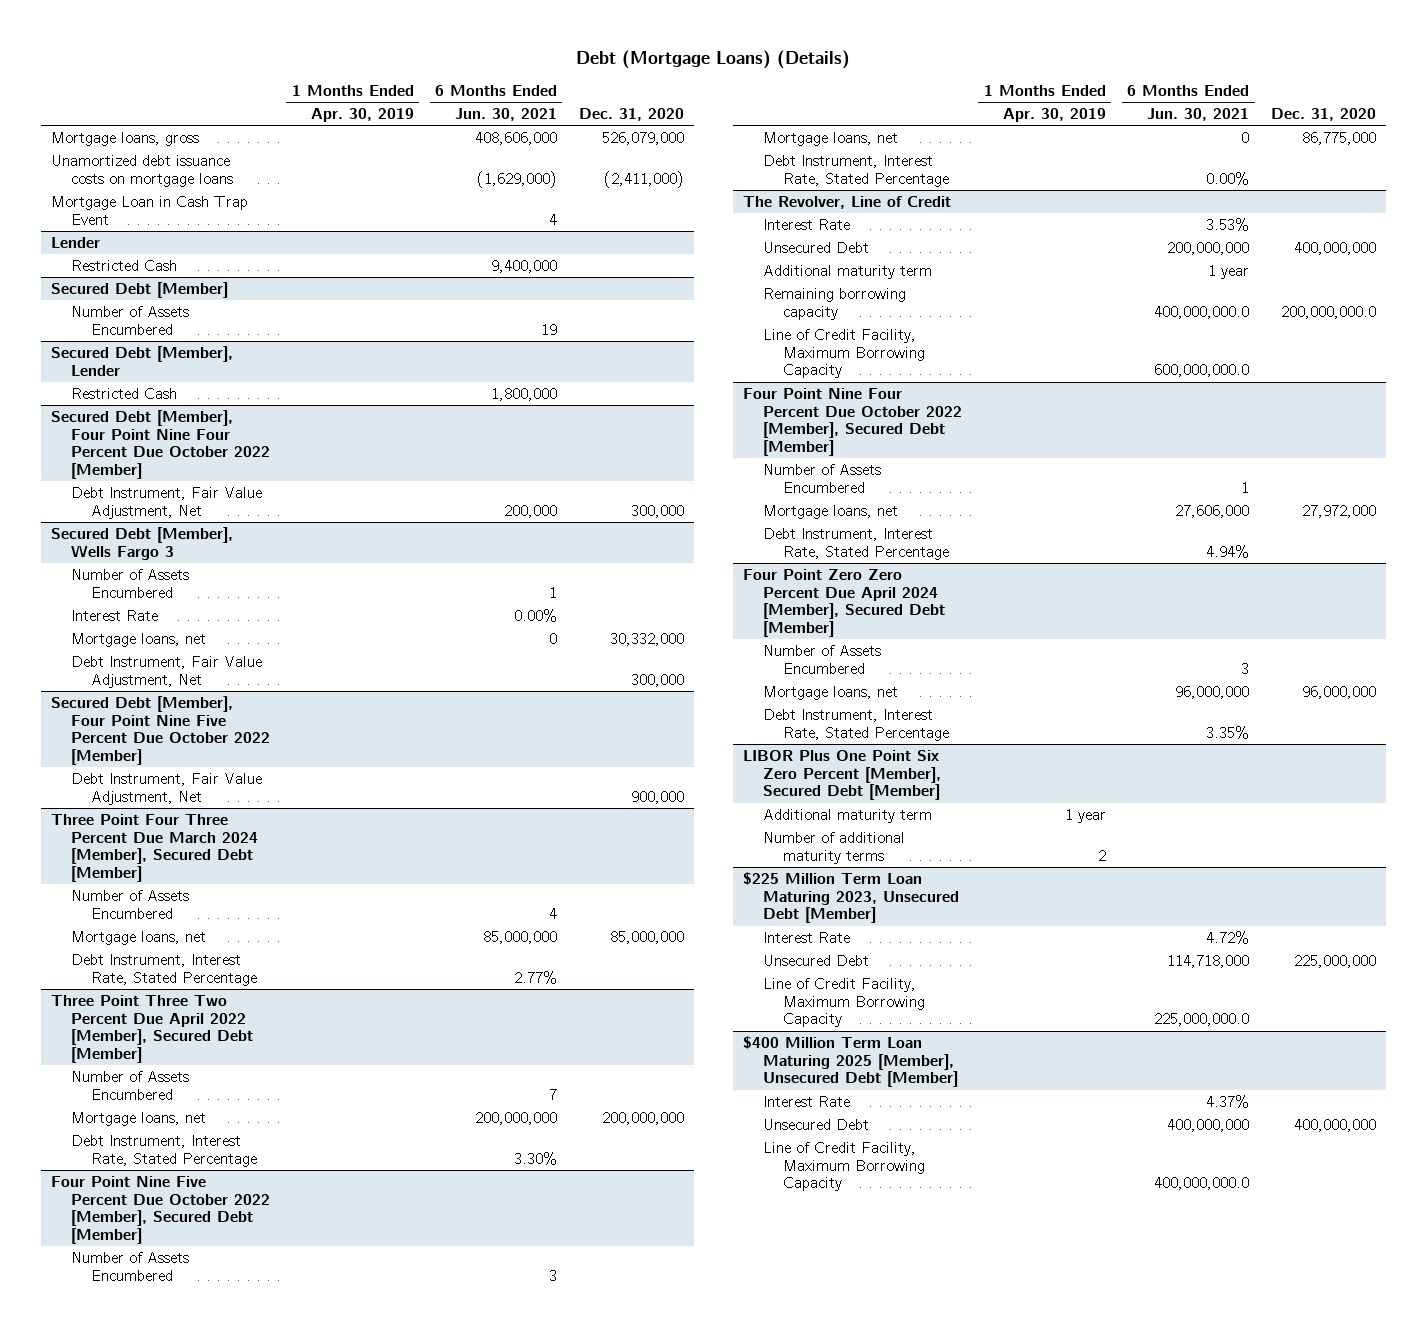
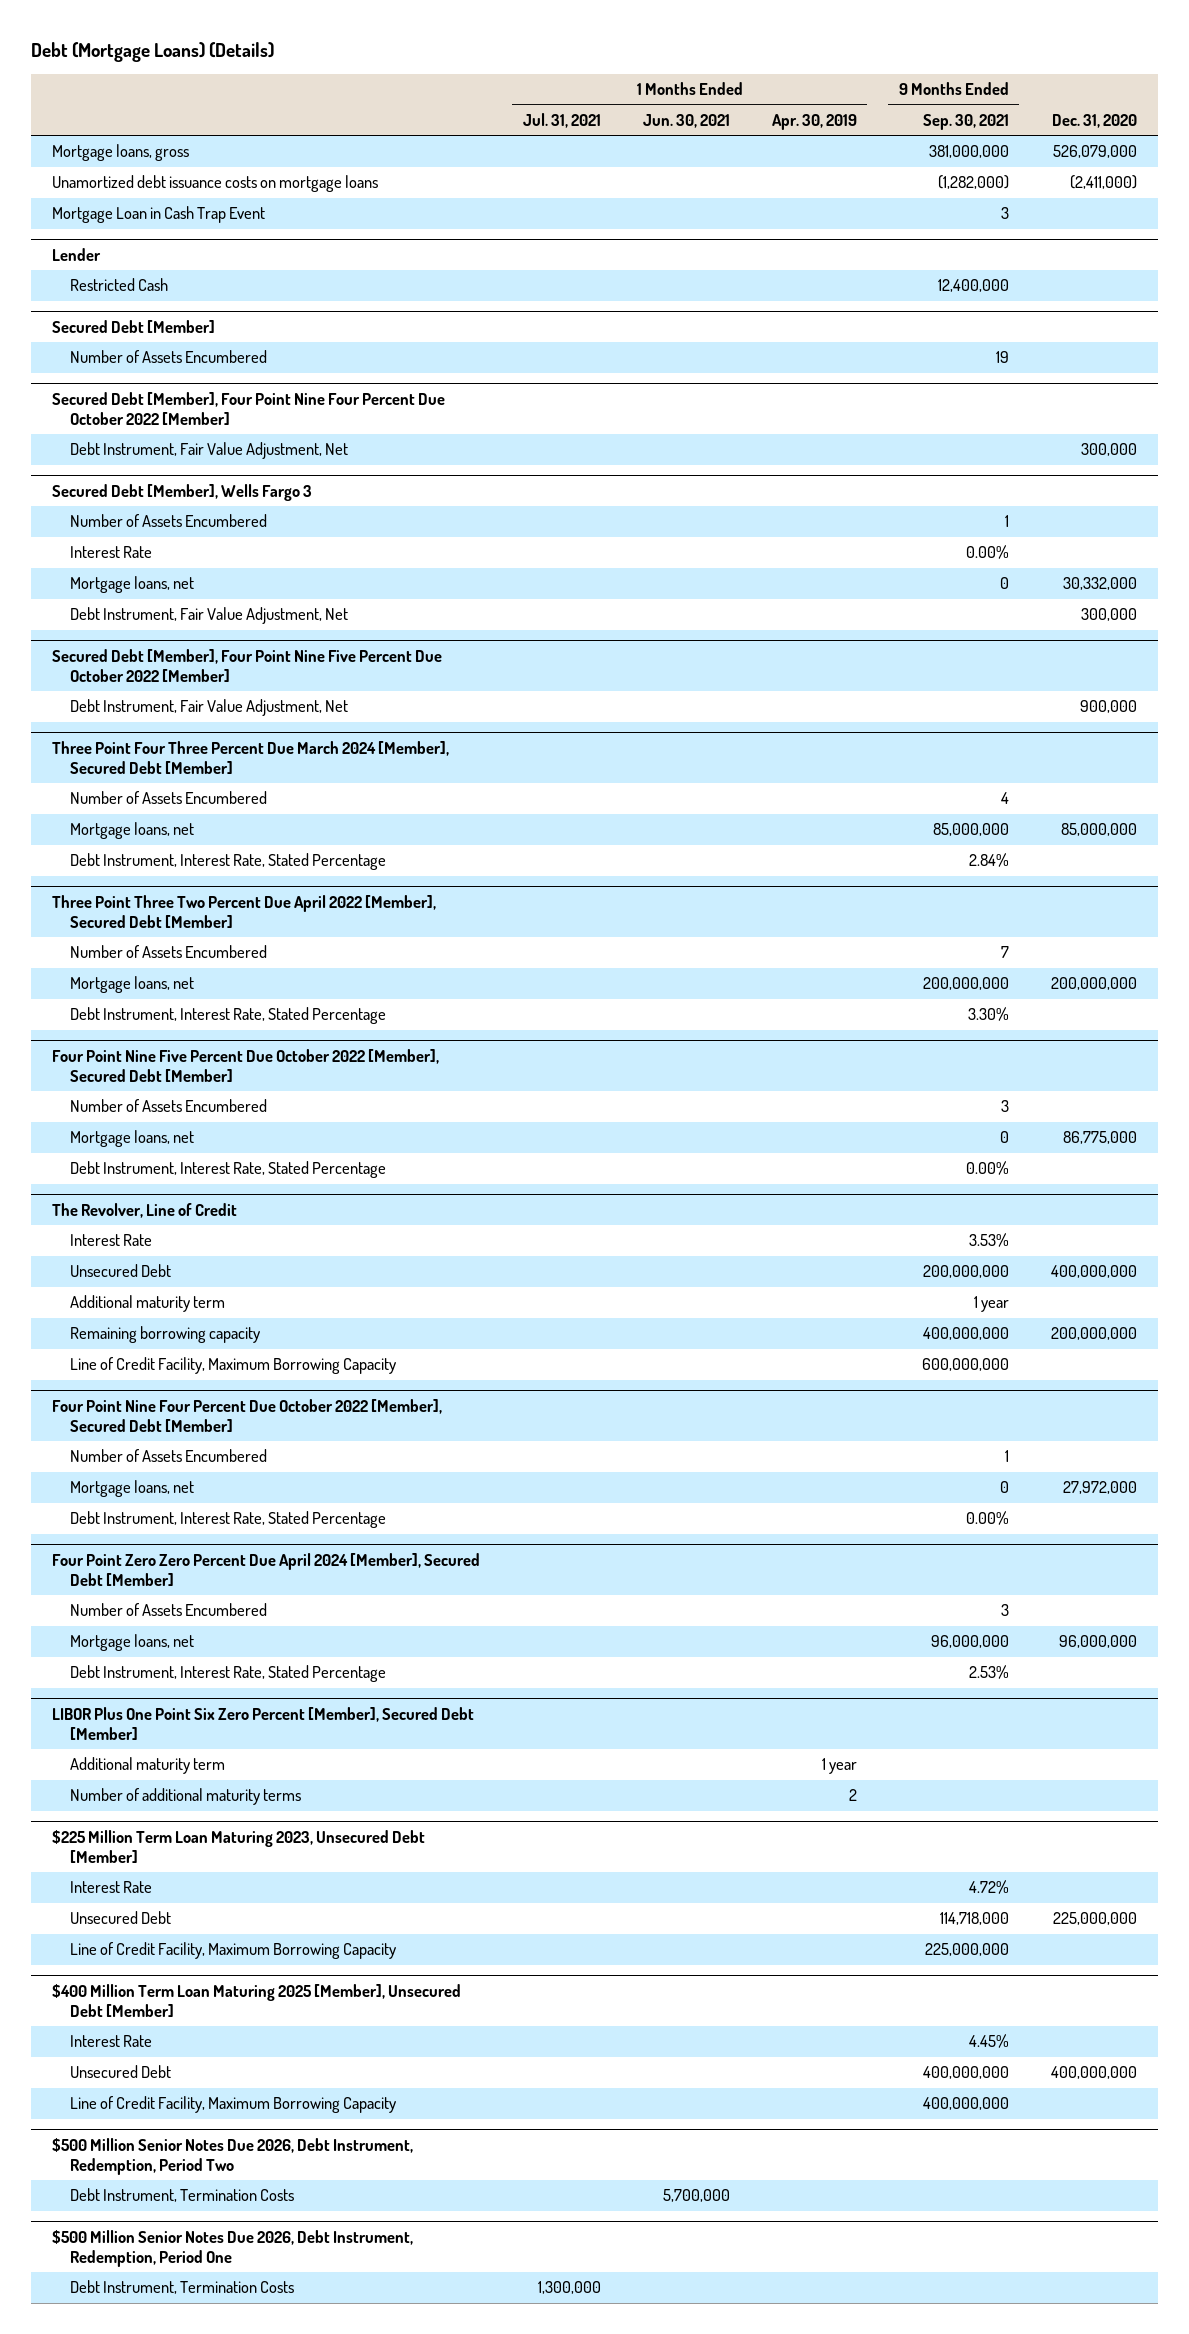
- | 1 Months Ended Apr. 30, 2019 | 6 Months Ended Jun. 30, 2021 | Dec. 31, 2020
+ | 1 Months Ended Jul. 31, 2021 | 1 Months Ended Jun. 30, 2021 | 1 Months Ended Apr. 30, 2019 | 9 Months Ended Sep. 30, 2021 | Dec. 31, 2020
- Secured Debt [Member], Lender
- Restricted Cash | | 1,800,000 |
@ The Revolver, Line of Credit
- Remaining borrowing capacity | | 400,000,000.0 | 200,000,000.0
+ Remaining borrowing capacity | | | | 400,000,000 | 200,000,000
+ $500 Million Senior Notes Due 2026, Debt Instrument, Redemption, Period Two
+ Debt Instrument, Termination Costs | | 5,700,000 | | |
+ $500 Million Senior Notes Due 2026, Debt Instrument, Redemption, Period One
+ Debt Instrument, Termination Costs | 1,300,000 | | | |

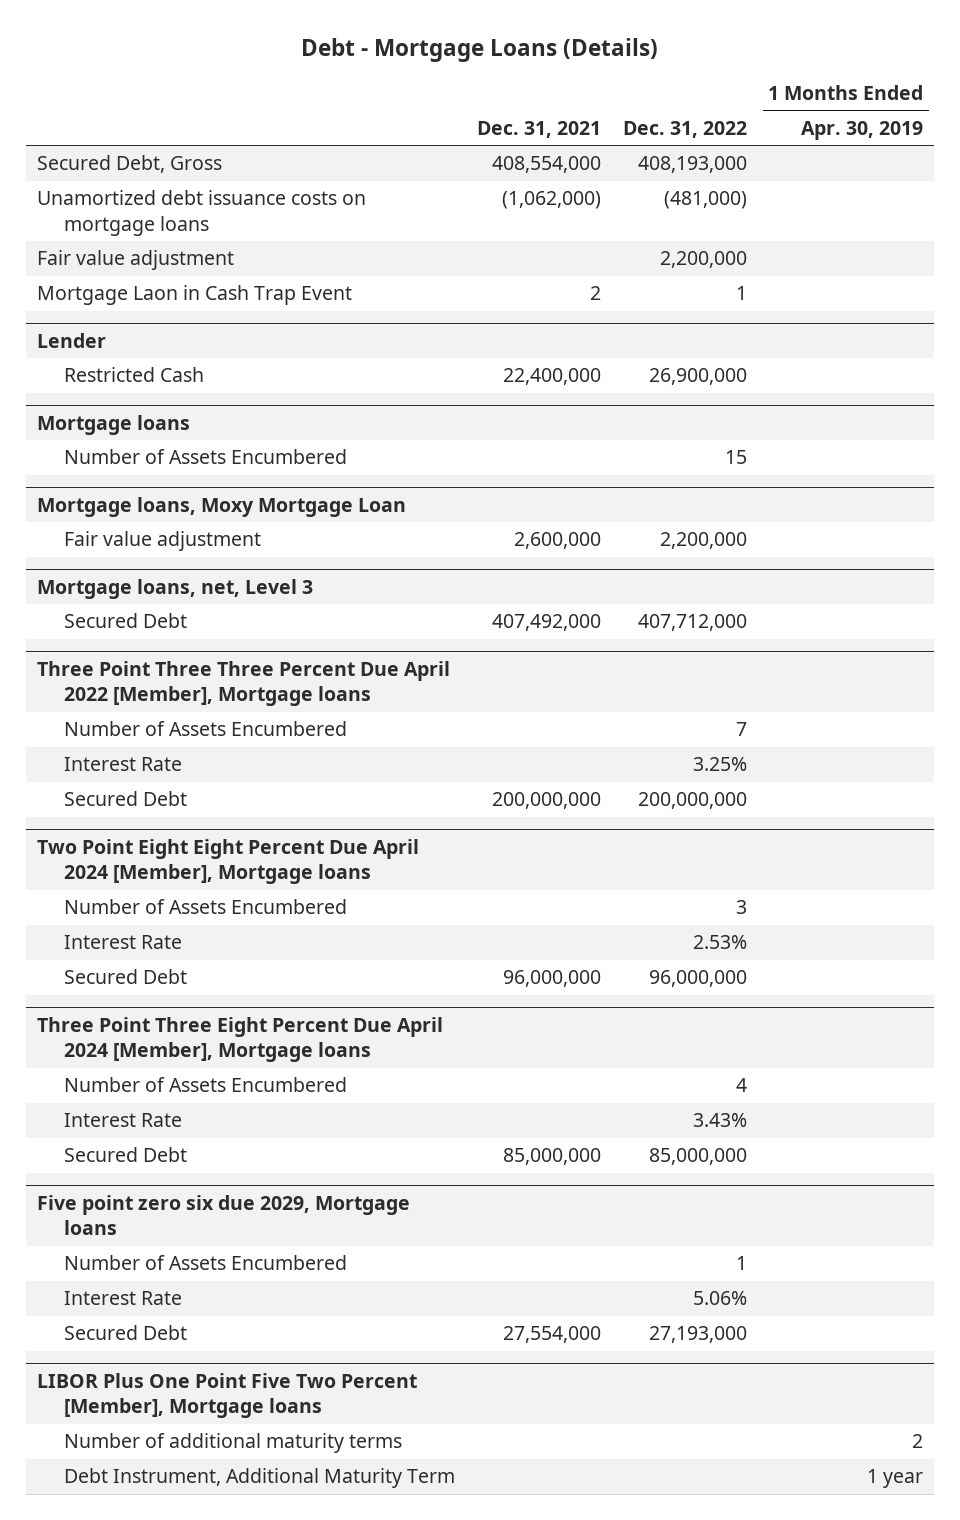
- Debt (Mortgage Loans) (Details)
+ Debt - Mortgage Loans (Details)
- | 1 Months Ended Jul. 31, 2021 | 1 Months Ended Jun. 30, 2021 | 1 Months Ended Apr. 30, 2019 | 9 Months Ended Sep. 30, 2021 | Dec. 31, 2020
+ | Dec. 31, 2021 | Dec. 31, 2022 | 1 Months Ended Apr. 30, 2019
- Mortgage loans, gross | | | | 381,000,000 | 526,079,000
+ Secured Debt, Gross | 408,554,000 | 408,193,000 |
- Mortgage Loan in Cash Trap Event | | | | 3 |
+ Fair value adjustment | | 2,200,000 |
+ Mortgage Laon in Cash Trap Event | 2 | 1 |
- Secured Debt [Member]
+ Mortgage loans
- Secured Debt [Member], Four Point Nine Four Percent Due October 2022 [Member]
- Debt Instrument, Fair Value Adjustment, Net | | | | | 300,000
- Secured Debt [Member], Wells Fargo 3
- Number of Assets Encumbered | | | | 1 |
- Interest Rate | | | | 0.00% |
- Mortgage loans, net | | | | 0 | 30,332,000
- Debt Instrument, Fair Value Adjustment, Net | | | | | 300,000
- Secured Debt [Member], Four Point Nine Five Percent Due October 2022 [Member]
- Debt Instrument, Fair Value Adjustment, Net | | | | | 900,000
- Three Point Four Three Percent Due March 2024 [Member], Secured Debt [Member]
- Number of Assets Encumbered | | | | 4 |
- Mortgage loans, net | | | | 85,000,000 | 85,000,000
- Debt Instrument, Interest Rate, Stated Percentage | | | | 2.84% |
- Three Point Three Two Percent Due April 2022 [Member], Secured Debt [Member]
+ Mortgage loans, Moxy Mortgage Loan
+ Fair value adjustment | 2,600,000 | 2,200,000 |
+ Mortgage loans, net, Level 3
+ Secured Debt | 407,492,000 | 407,712,000 |
+ Three Point Three Three Percent Due April 2022 [Member], Mortgage loans
- Mortgage loans, net | | | | 200,000,000 | 200,000,000
- Debt Instrument, Interest Rate, Stated Percentage | | | | 3.30% |
- Four Point Nine Five Percent Due October 2022 [Member], Secured Debt [Member]
- Number of Assets Encumbered | | | | 3 |
- Mortgage loans, net | | | | 0 | 86,775,000
- Debt Instrument, Interest Rate, Stated Percentage | | | | 0.00% |
- The Revolver, Line of Credit
- Interest Rate | | | | 3.53% |
- Unsecured Debt | | | | 200,000,000 | 400,000,000
- Additional maturity term | | | | 1 year |
- Remaining borrowing capacity | | | | 400,000,000 | 200,000,000
- Line of Credit Facility, Maximum Borrowing Capacity | | | | 600,000,000 |
- Four Point Nine Four Percent Due October 2022 [Member], Secured Debt [Member]
- Number of Assets Encumbered | | | | 1 |
- Mortgage loans, net | | | | 0 | 27,972,000
- Debt Instrument, Interest Rate, Stated Percentage | | | | 0.00% |
- Four Point Zero Zero Percent Due April 2024 [Member], Secured Debt [Member]
- Number of Assets Encumbered | | | | 3 |
- Mortgage loans, net | | | | 96,000,000 | 96,000,000
- Debt Instrument, Interest Rate, Stated Percentage | | | | 2.53% |
- LIBOR Plus One Point Six Zero Percent [Member], Secured Debt [Member]
- Additional maturity term | | | 1 year | |
+ Interest Rate | | 3.25% |
+ Secured Debt | 200,000,000 | 200,000,000 |
+ Two Point Eight Eight Percent Due April 2024 [Member], Mortgage loans
+ Number of Assets Encumbered | | 3 |
+ Interest Rate | | 2.53% |
+ Secured Debt | 96,000,000 | 96,000,000 |
+ Three Point Three Eight Percent Due April 2024 [Member], Mortgage loans
+ Number of Assets Encumbered | | 4 |
+ Interest Rate | | 3.43% |
+ Secured Debt | 85,000,000 | 85,000,000 |
+ Five point zero six due 2029, Mortgage loans
+ Number of Assets Encumbered | | 1 |
+ Interest Rate | | 5.06% |
+ Secured Debt | 27,554,000 | 27,193,000 |
+ LIBOR Plus One Point Five Two Percent [Member], Mortgage loans
- $225 Million Term Loan Maturing 2023, Unsecured Debt [Member]
- Interest Rate | | | | 4.72% |
- Unsecured Debt | | | | 114,718,000 | 225,000,000
- Line of Credit Facility, Maximum Borrowing Capacity | | | | 225,000,000 |
- $400 Million Term Loan Maturing 2025 [Member], Unsecured Debt [Member]
- Interest Rate | | | | 4.45% |
- Unsecured Debt | | | | 400,000,000 | 400,000,000
- Line of Credit Facility, Maximum Borrowing Capacity | | | | 400,000,000 |
- $500 Million Senior Notes Due 2026, Debt Instrument, Redemption, Period Two
- Debt Instrument, Termination Costs | | 5,700,000 | | |
- $500 Million Senior Notes Due 2026, Debt Instrument, Redemption, Period One
- Debt Instrument, Termination Costs | 1,300,000 | | | |
+ Debt Instrument, Additional Maturity Term | | | 1 year

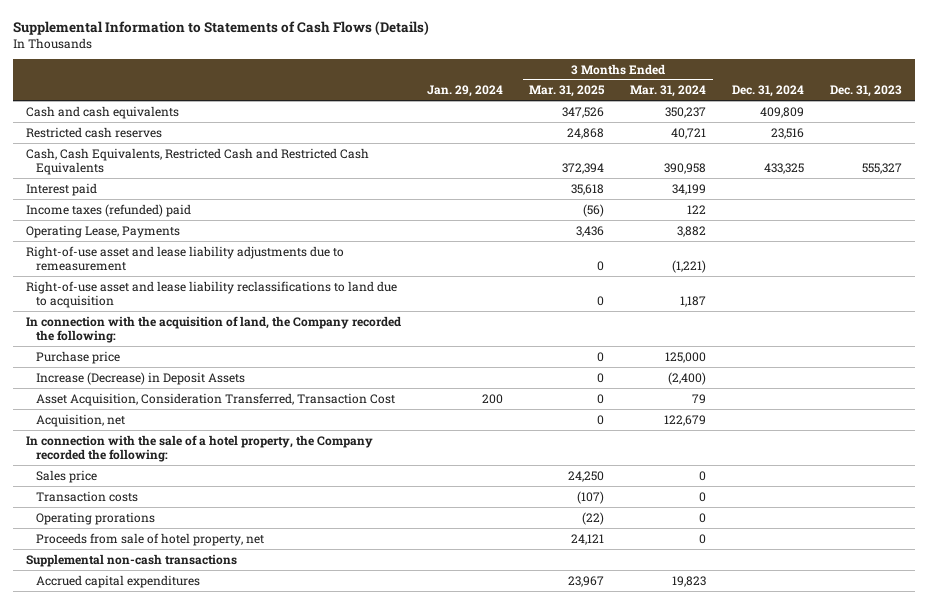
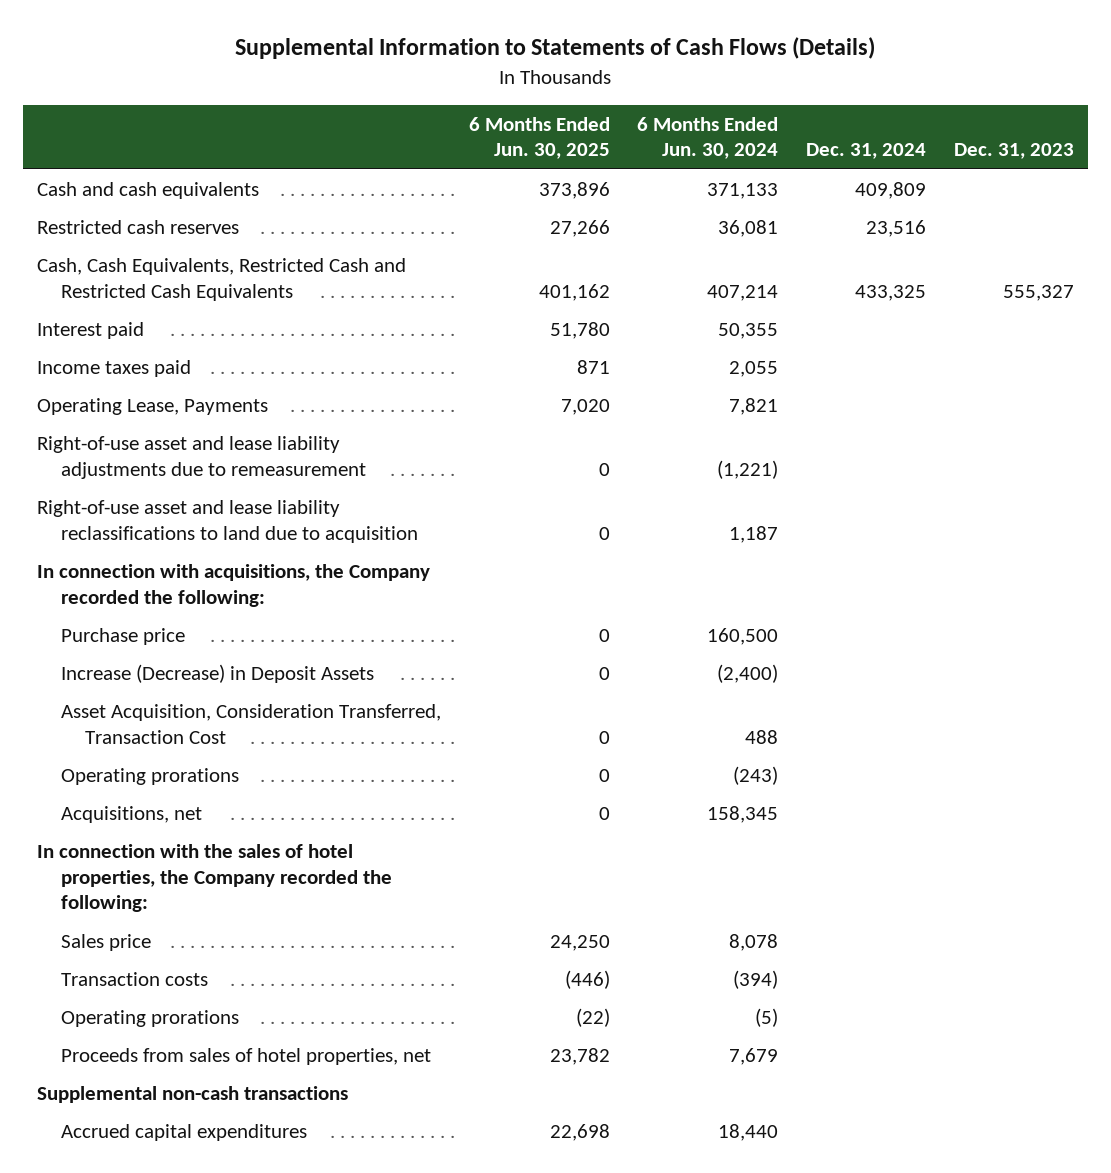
- | Jan. 29, 2024 | 3 Months Ended Mar. 31, 2025 | 3 Months Ended Mar. 31, 2024 | Dec. 31, 2024 | Dec. 31, 2023
+ | 6 Months Ended Jun. 30, 2025 | 6 Months Ended Jun. 30, 2024 | Dec. 31, 2024 | Dec. 31, 2023
- Income taxes (refunded) paid | | (56) | 122 | |
+ Income taxes paid | 871 | 2,055 | |
- In connection with the acquisition of land, the Company recorded the following:
+ In connection with acquisitions, the Company recorded the following:
- Acquisition, net | | 0 | 122,679 | |
- In connection with the sale of a hotel property, the Company recorded the following:
+ Operating prorations | 0 | (243) | |
+ Acquisitions, net | 0 | 158,345 | |
+ In connection with the sales of hotel properties, the Company recorded the following:
- Proceeds from sale of hotel property, net | | 24,121 | 0 | |
+ Proceeds from sales of hotel properties, net | 23,782 | 7,679 | |

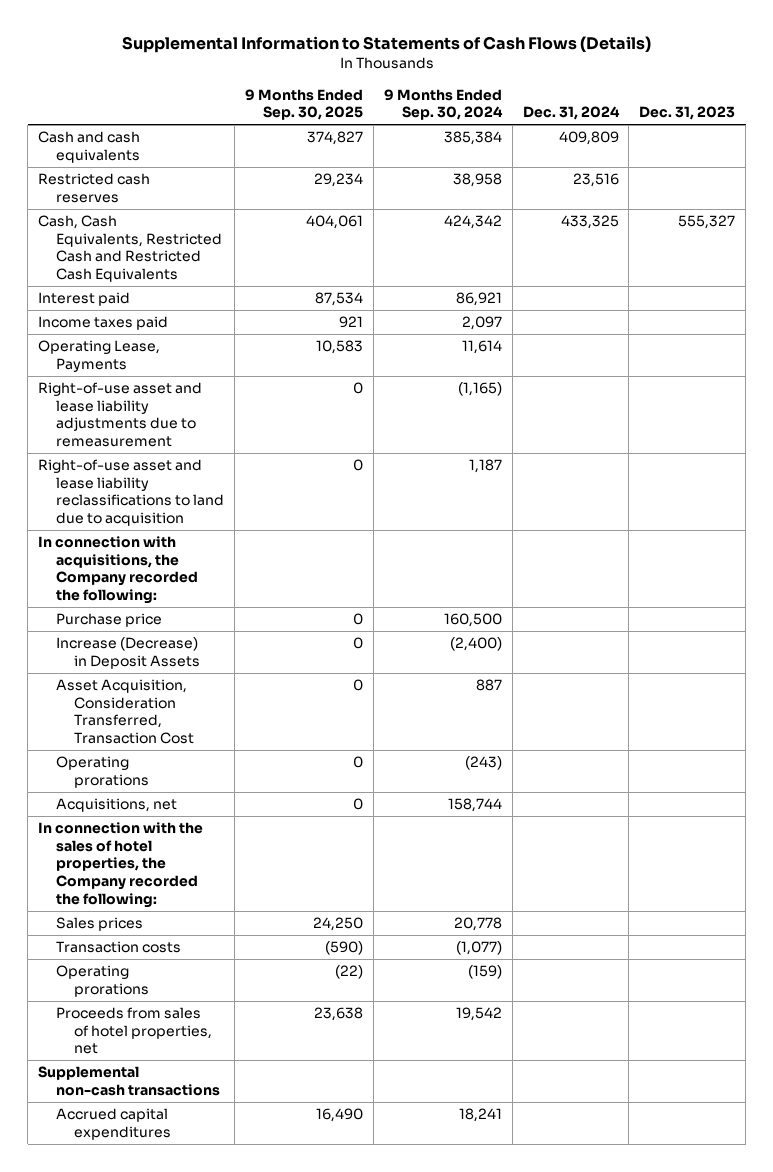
- | 6 Months Ended Jun. 30, 2025 | 6 Months Ended Jun. 30, 2024 | Dec. 31, 2024 | Dec. 31, 2023
+ | 9 Months Ended Sep. 30, 2025 | 9 Months Ended Sep. 30, 2024 | Dec. 31, 2024 | Dec. 31, 2023
- Sales price | 24,250 | 8,078 | |
+ Sales prices | 24,250 | 20,778 | |

